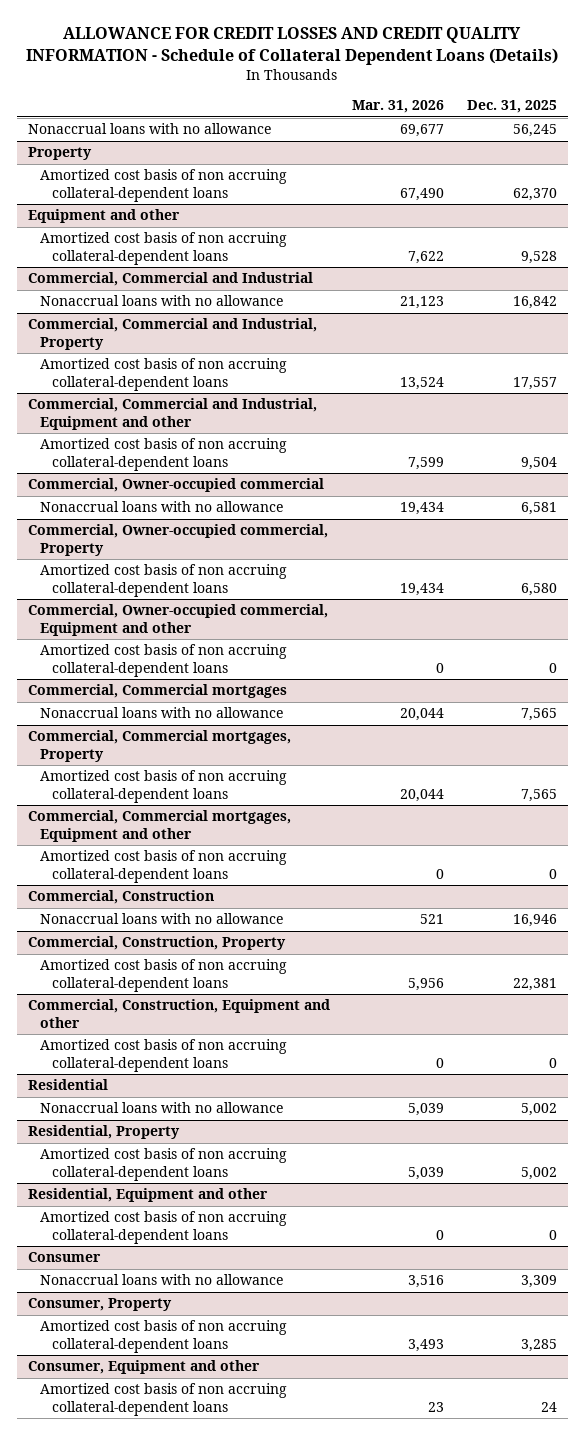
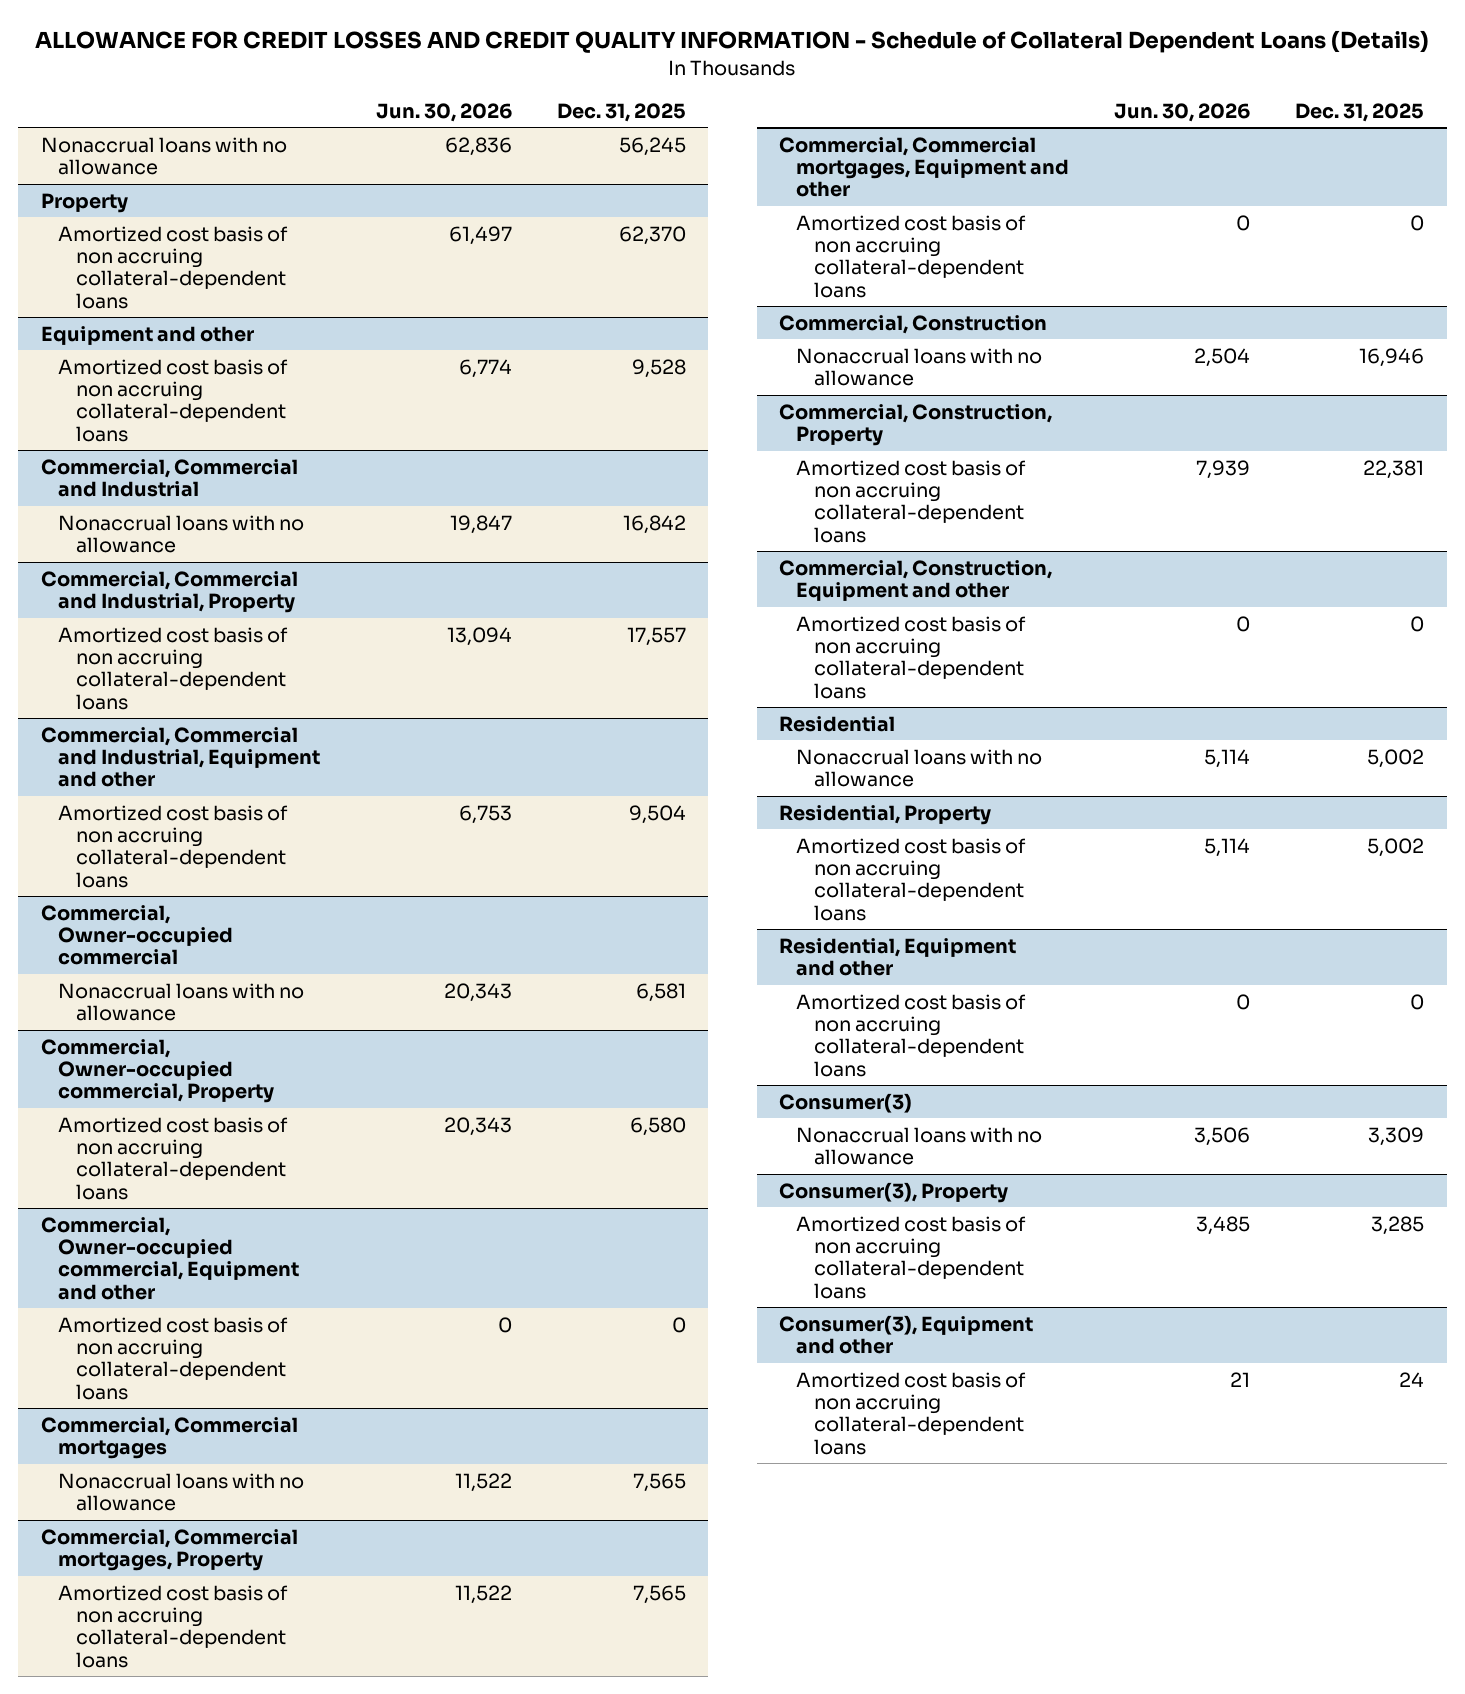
- | Mar. 31, 2026 | Dec. 31, 2025
+ | Jun. 30, 2026 | Dec. 31, 2025
- Consumer
+ Consumer(3)
- Consumer, Property
+ Consumer(3), Property
- Consumer, Equipment and other
+ Consumer(3), Equipment and other

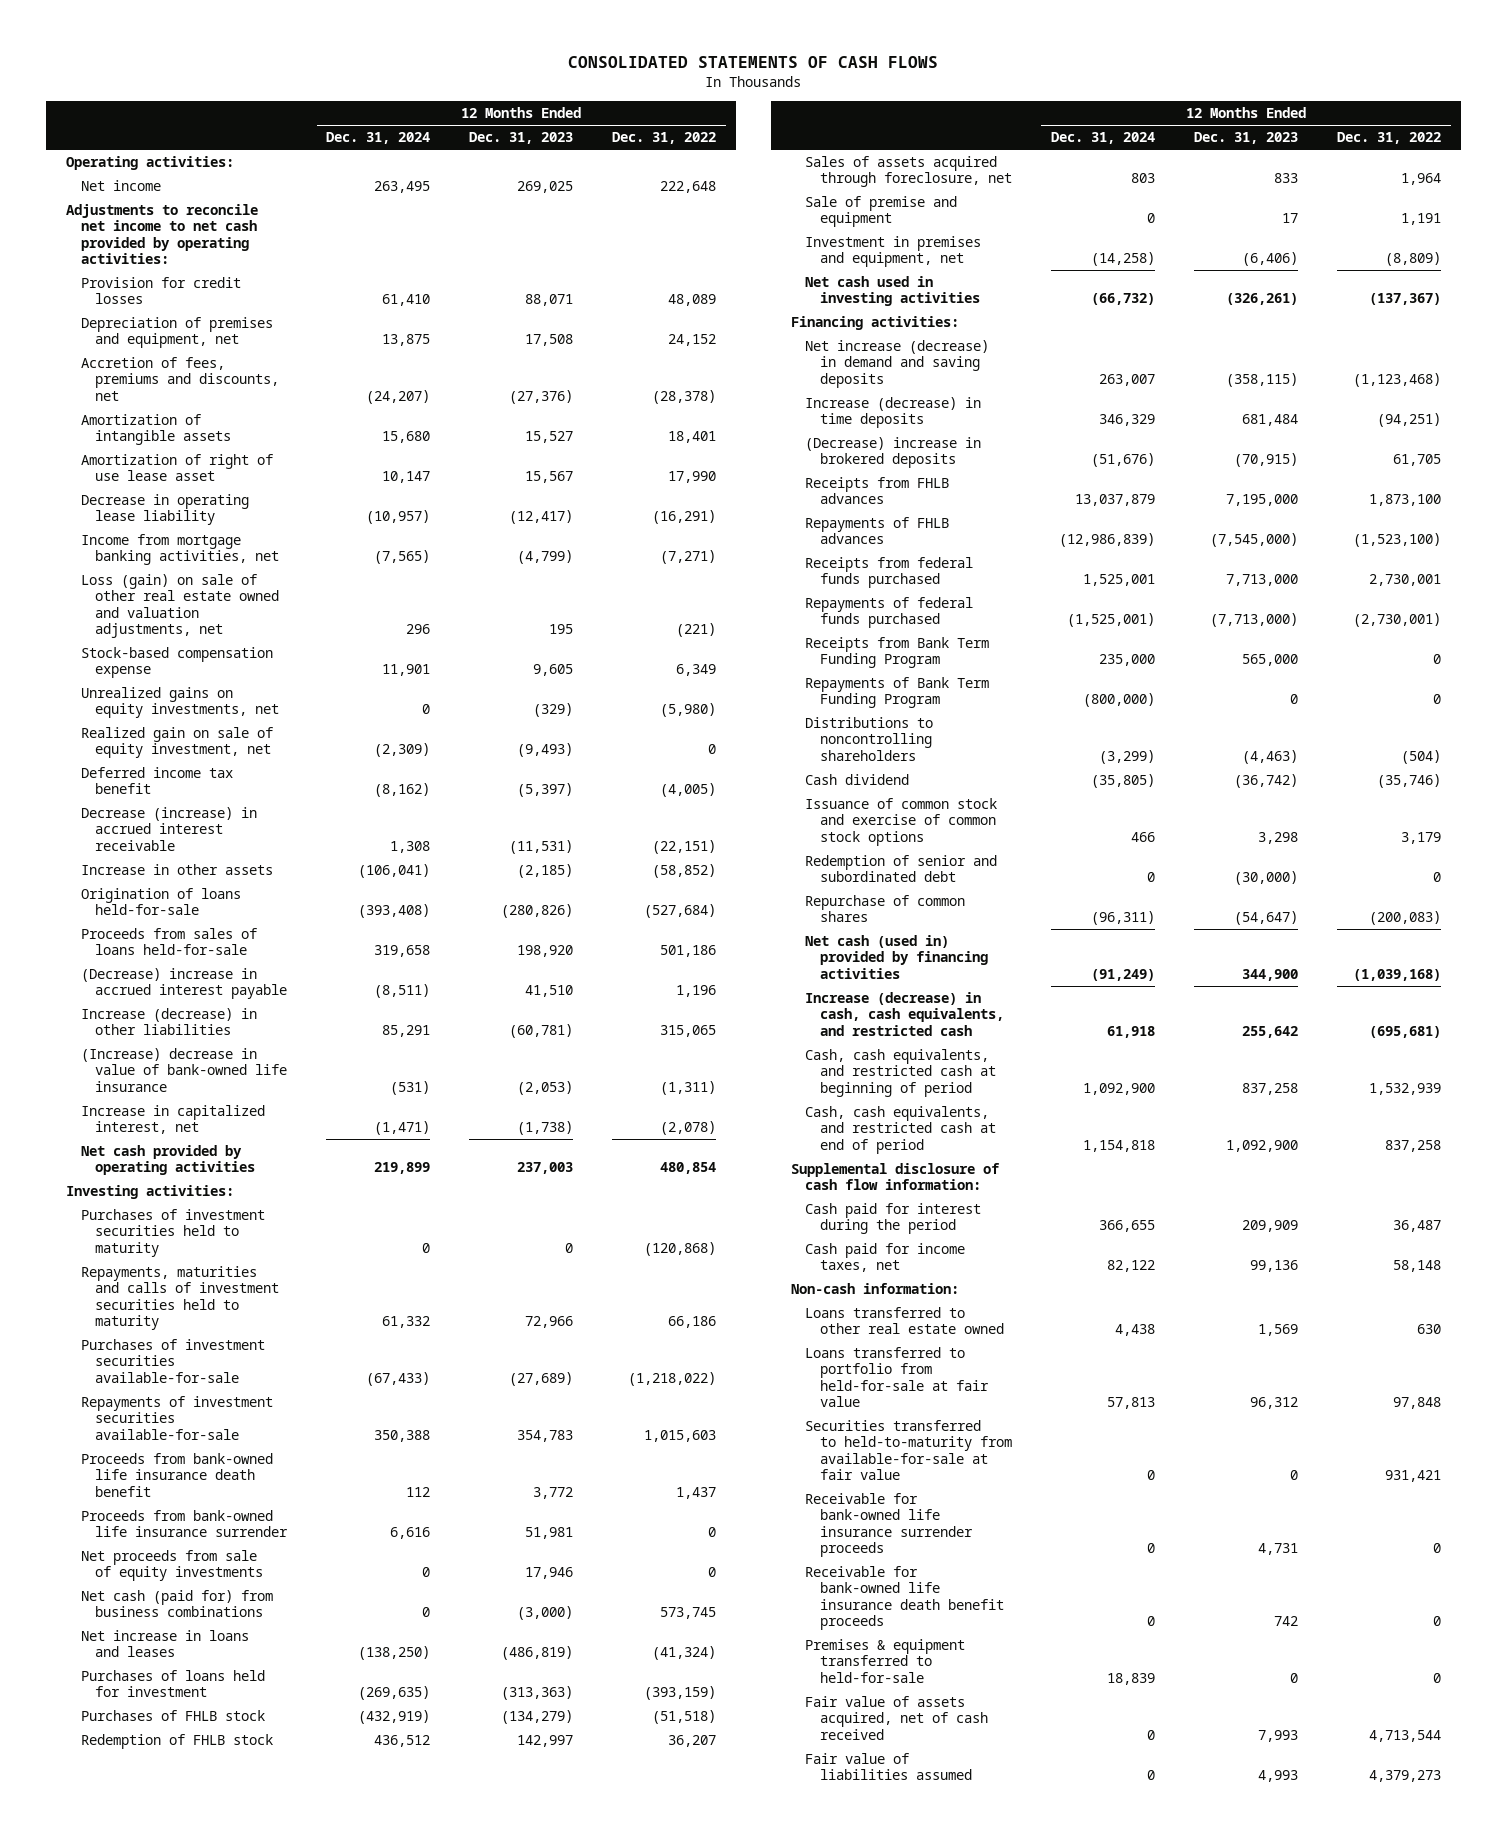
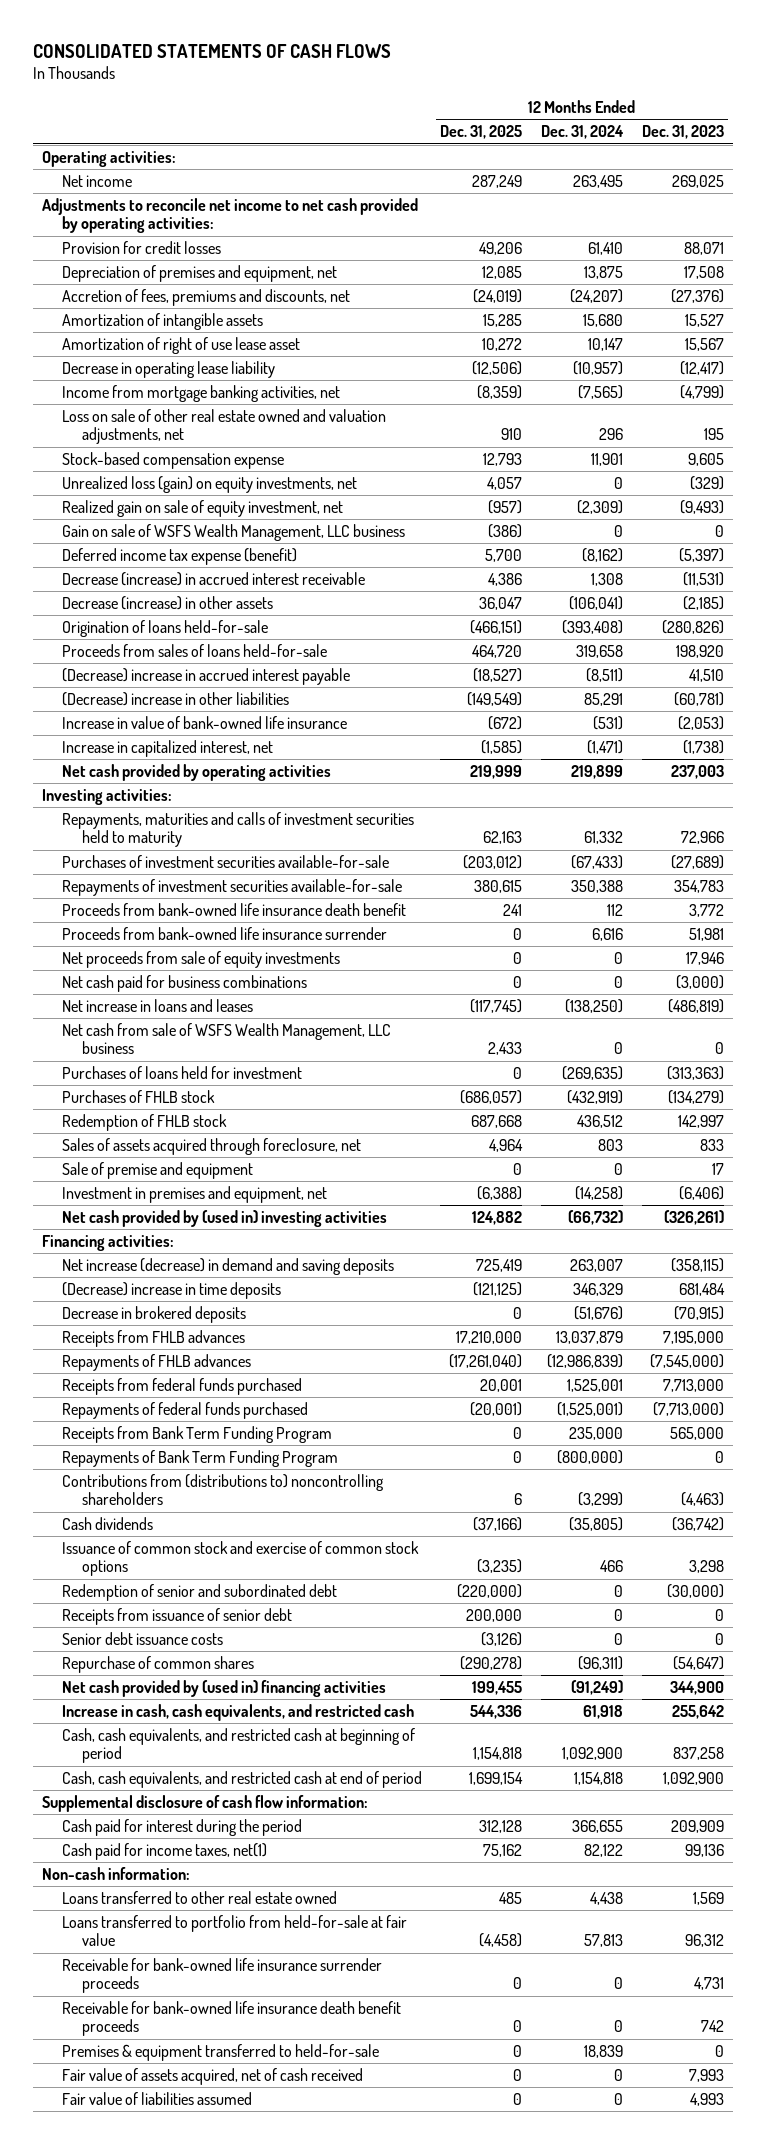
- | 12 Months Ended Dec. 31, 2024 | 12 Months Ended Dec. 31, 2023 | 12 Months Ended Dec. 31, 2022
+ | 12 Months Ended Dec. 31, 2025 | 12 Months Ended Dec. 31, 2024 | 12 Months Ended Dec. 31, 2023
- Loss (gain) on sale of other real estate owned and valuation adjustments, net | 296 | 195 | (221)
+ Loss on sale of other real estate owned and valuation adjustments, net | 910 | 296 | 195
- Unrealized gains on equity investments, net | 0 | (329) | (5,980)
+ Unrealized loss (gain) on equity investments, net | 4,057 | 0 | (329)
- Deferred income tax benefit | (8,162) | (5,397) | (4,005)
+ Gain on sale of WSFS Wealth Management, LLC business | (386) | 0 | 0
+ Deferred income tax expense (benefit) | 5,700 | (8,162) | (5,397)
- Increase in other assets | (106,041) | (2,185) | (58,852)
+ Decrease (increase) in other assets | 36,047 | (106,041) | (2,185)
- Increase (decrease) in other liabilities | 85,291 | (60,781) | 315,065
- (Increase) decrease in value of bank-owned life insurance | (531) | (2,053) | (1,311)
+ (Decrease) increase in other liabilities | (149,549) | 85,291 | (60,781)
+ Increase in value of bank-owned life insurance | (672) | (531) | (2,053)
- Purchases of investment securities held to maturity | 0 | 0 | (120,868)
- Net cash (paid for) from business combinations | 0 | (3,000) | 573,745
+ Net cash paid for business combinations | 0 | 0 | (3,000)
+ Net cash from sale of WSFS Wealth Management, LLC business | 2,433 | 0 | 0
- Net cash used in investing activities | (66,732) | (326,261) | (137,367)
+ Net cash provided by (used in) investing activities | 124,882 | (66,732) | (326,261)
- Increase (decrease) in time deposits | 346,329 | 681,484 | (94,251)
- (Decrease) increase in brokered deposits | (51,676) | (70,915) | 61,705
+ (Decrease) increase in time deposits | (121,125) | 346,329 | 681,484
+ Decrease in brokered deposits | 0 | (51,676) | (70,915)
- Distributions to noncontrolling shareholders | (3,299) | (4,463) | (504)
- Cash dividend | (35,805) | (36,742) | (35,746)
+ Contributions from (distributions to) noncontrolling shareholders | 6 | (3,299) | (4,463)
+ Cash dividends | (37,166) | (35,805) | (36,742)
+ Receipts from issuance of senior debt | 200,000 | 0 | 0
+ Senior debt issuance costs | (3,126) | 0 | 0
- Net cash (used in) provided by financing activities | (91,249) | 344,900 | (1,039,168)
- Increase (decrease) in cash, cash equivalents, and restricted cash | 61,918 | 255,642 | (695,681)
+ Net cash provided by (used in) financing activities | 199,455 | (91,249) | 344,900
+ Increase in cash, cash equivalents, and restricted cash | 544,336 | 61,918 | 255,642
- Cash paid for income taxes, net | 82,122 | 99,136 | 58,148
+ Cash paid for income taxes, net(1) | 75,162 | 82,122 | 99,136
- Securities transferred to held-to-maturity from available-for-sale at fair value | 0 | 0 | 931,421

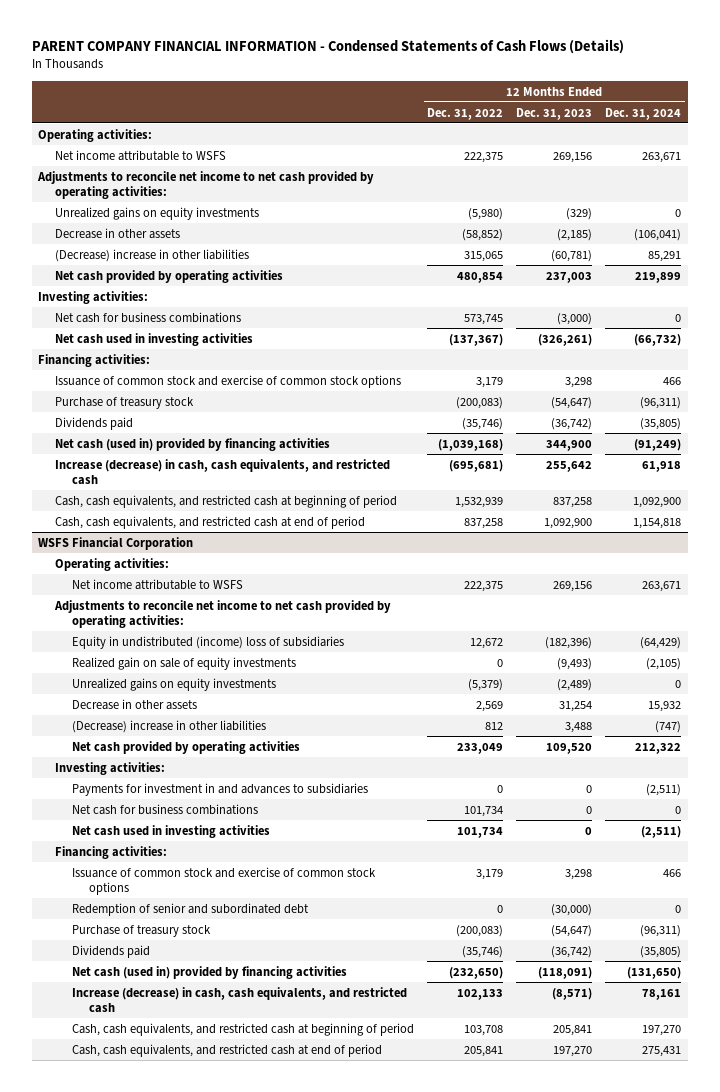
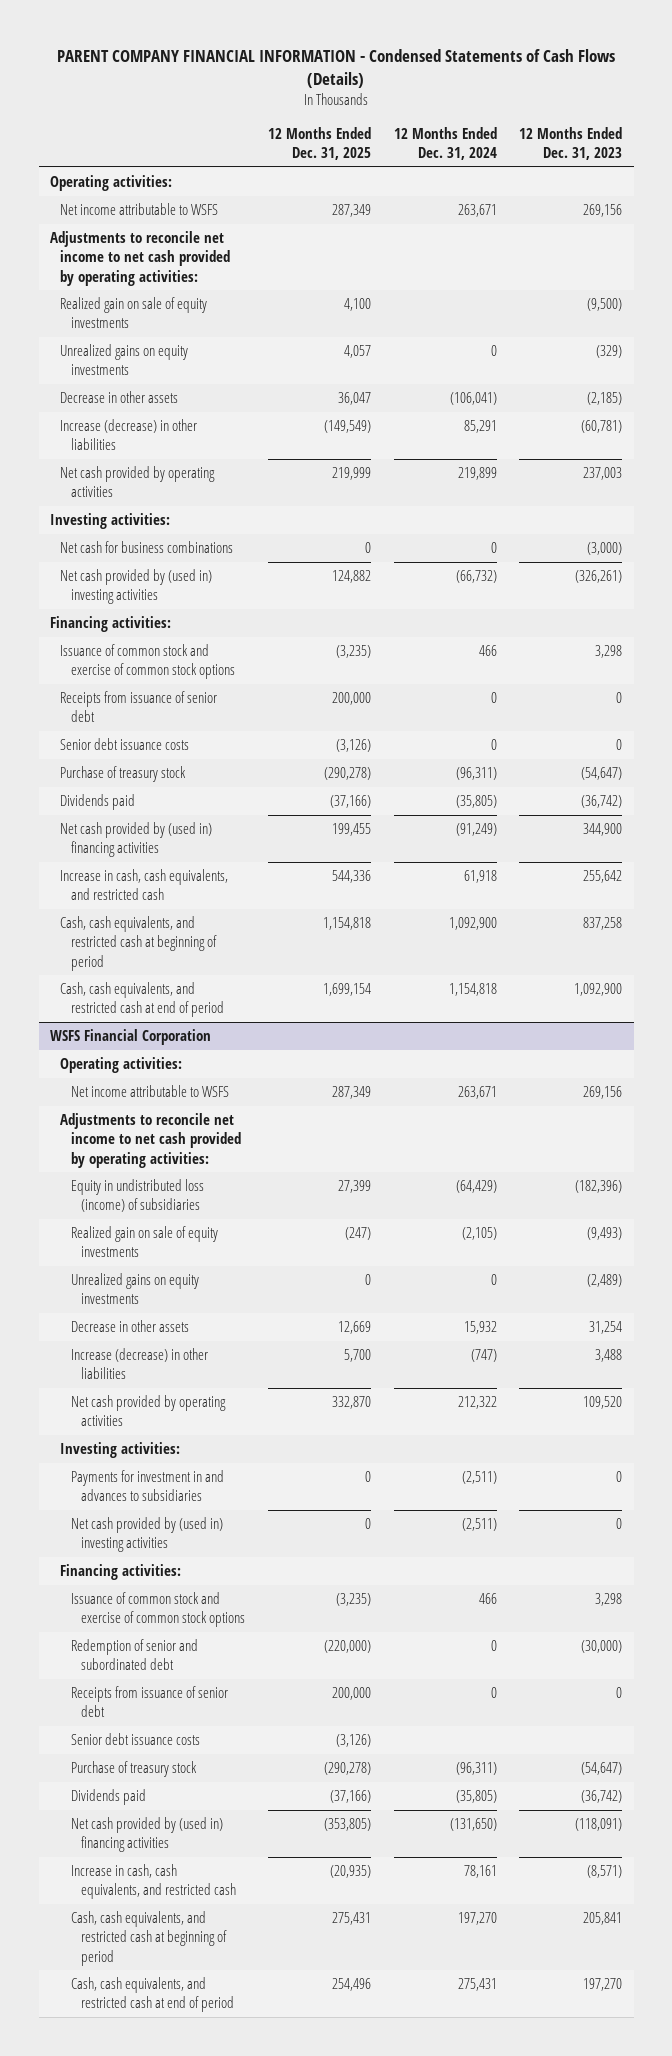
- | 12 Months Ended Dec. 31, 2022 | 12 Months Ended Dec. 31, 2023 | 12 Months Ended Dec. 31, 2024
+ | 12 Months Ended Dec. 31, 2025 | 12 Months Ended Dec. 31, 2024 | 12 Months Ended Dec. 31, 2023
+ Realized gain on sale of equity investments | 4,100 | | (9,500)
- (Decrease) increase in other liabilities | 315,065 | (60,781) | 85,291
+ Increase (decrease) in other liabilities | (149,549) | 85,291 | (60,781)
- Net cash used in investing activities | (137,367) | (326,261) | (66,732)
+ Net cash provided by (used in) investing activities | 124,882 | (66,732) | (326,261)
+ Receipts from issuance of senior debt | 200,000 | 0 | 0
+ Senior debt issuance costs | (3,126) | 0 | 0
- Net cash (used in) provided by financing activities | (1,039,168) | 344,900 | (91,249)
- Increase (decrease) in cash, cash equivalents, and restricted cash | (695,681) | 255,642 | 61,918
+ Net cash provided by (used in) financing activities | 199,455 | (91,249) | 344,900
+ Increase in cash, cash equivalents, and restricted cash | 544,336 | 61,918 | 255,642
@ WSFS Financial Corporation
- Equity in undistributed (income) loss of subsidiaries | 12,672 | (182,396) | (64,429)
+ Equity in undistributed loss (income) of subsidiaries | 27,399 | (64,429) | (182,396)
- (Decrease) increase in other liabilities | 812 | 3,488 | (747)
+ Increase (decrease) in other liabilities | 5,700 | (747) | 3,488
- Net cash for business combinations | 101,734 | 0 | 0
- Net cash used in investing activities | 101,734 | 0 | (2,511)
+ Net cash provided by (used in) investing activities | 0 | (2,511) | 0
+ Receipts from issuance of senior debt | 200,000 | 0 | 0
+ Senior debt issuance costs | (3,126) | |
- Net cash (used in) provided by financing activities | (232,650) | (118,091) | (131,650)
- Increase (decrease) in cash, cash equivalents, and restricted cash | 102,133 | (8,571) | 78,161
+ Net cash provided by (used in) financing activities | (353,805) | (131,650) | (118,091)
+ Increase in cash, cash equivalents, and restricted cash | (20,935) | 78,161 | (8,571)

